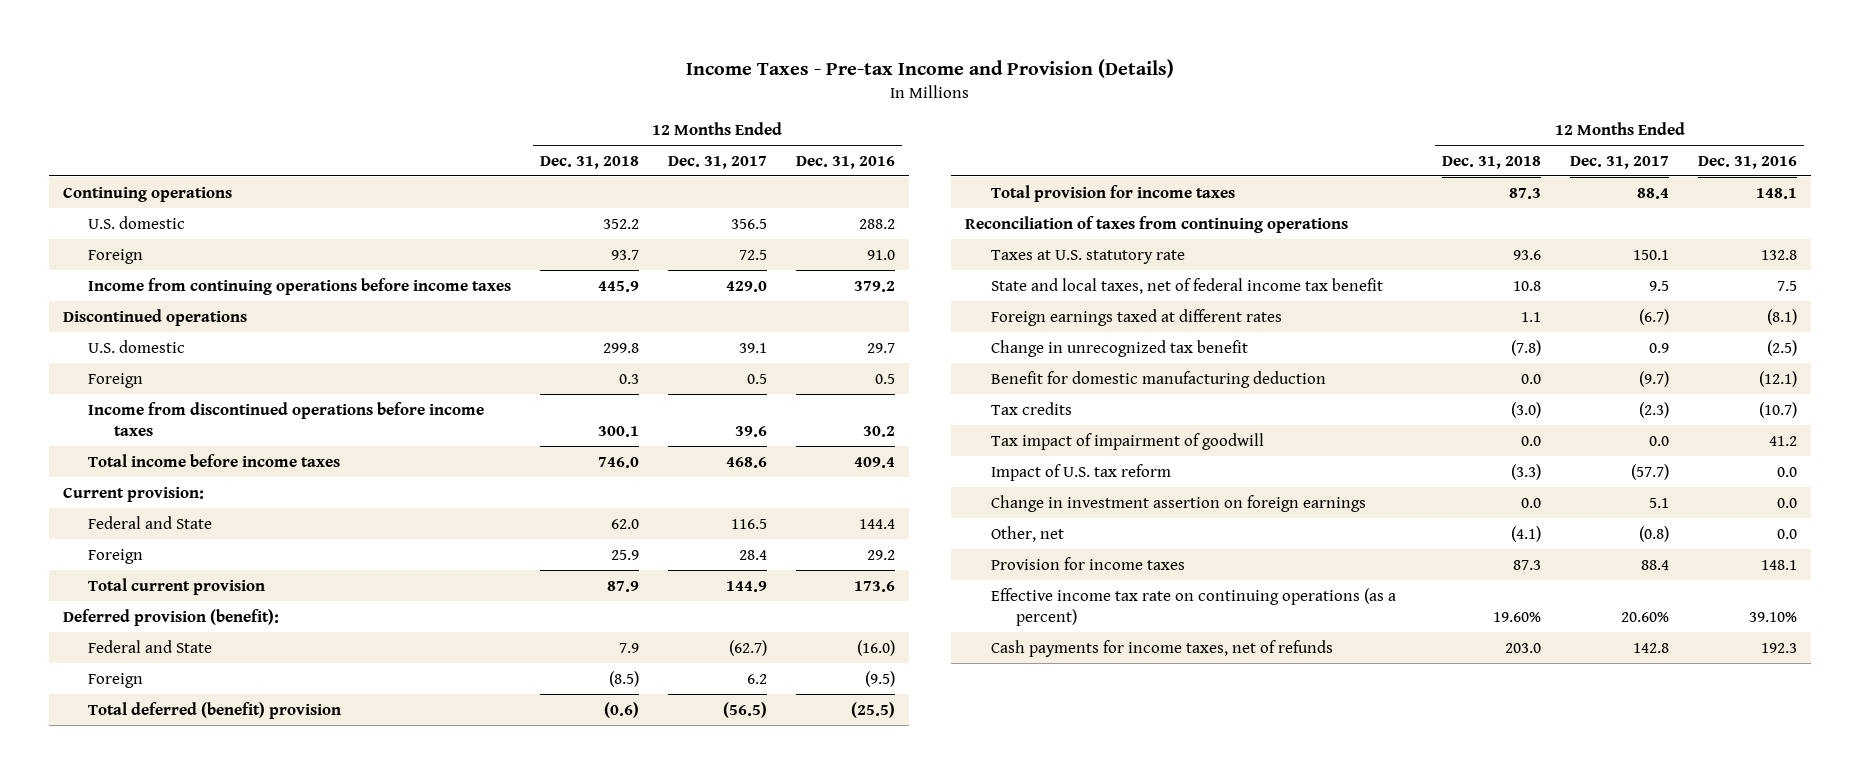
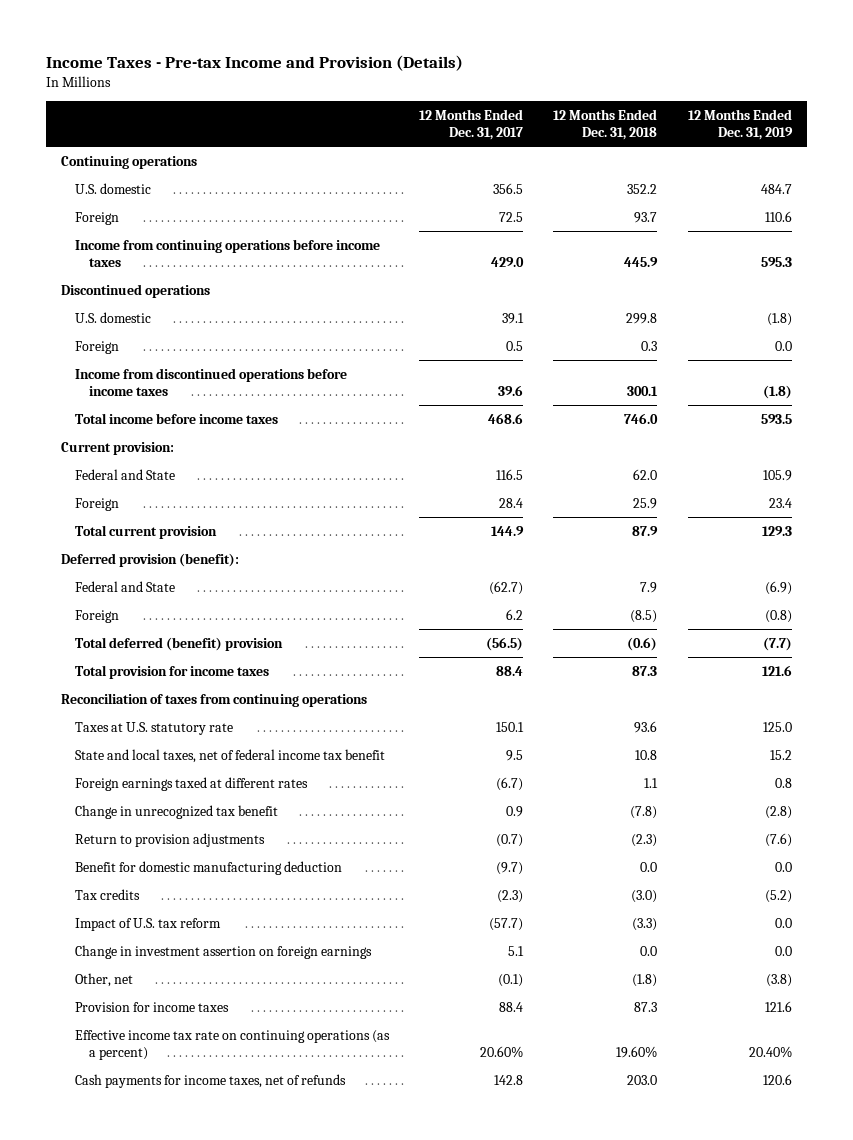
- | 12 Months Ended Dec. 31, 2018 | 12 Months Ended Dec. 31, 2017 | 12 Months Ended Dec. 31, 2016
+ | 12 Months Ended Dec. 31, 2017 | 12 Months Ended Dec. 31, 2018 | 12 Months Ended Dec. 31, 2019
+ Return to provision adjustments | (0.7) | (2.3) | (7.6)
- Tax impact of impairment of goodwill | 0.0 | 0.0 | 41.2
- Other, net | (4.1) | (0.8) | 0.0
+ Other, net | (0.1) | (1.8) | (3.8)

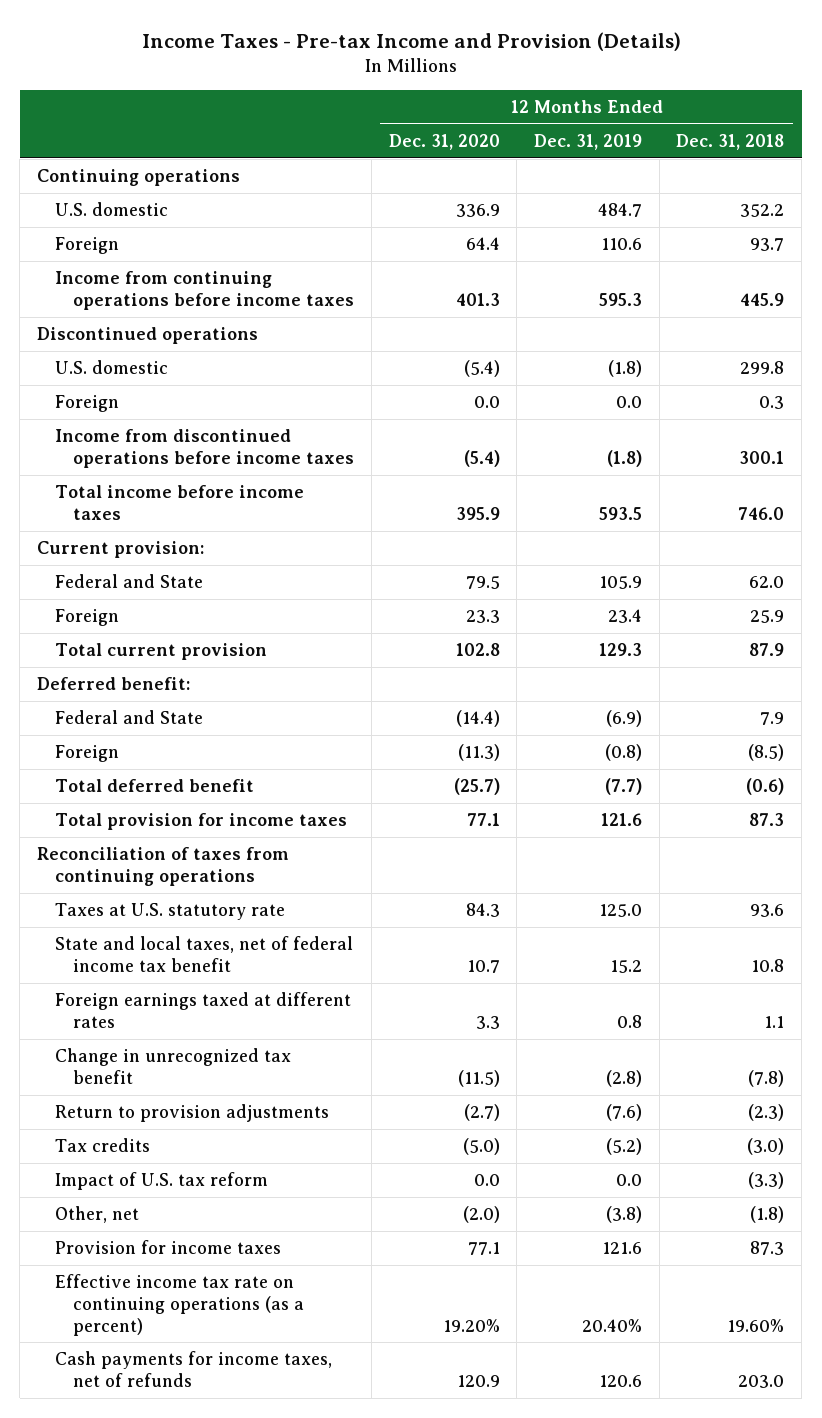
- | 12 Months Ended Dec. 31, 2017 | 12 Months Ended Dec. 31, 2018 | 12 Months Ended Dec. 31, 2019
+ | 12 Months Ended Dec. 31, 2020 | 12 Months Ended Dec. 31, 2019 | 12 Months Ended Dec. 31, 2018
- Deferred provision (benefit):
+ Deferred benefit:
- Total deferred (benefit) provision | (56.5) | (0.6) | (7.7)
+ Total deferred benefit | (25.7) | (7.7) | (0.6)
- Benefit for domestic manufacturing deduction | (9.7) | 0.0 | 0.0
- Change in investment assertion on foreign earnings | 5.1 | 0.0 | 0.0

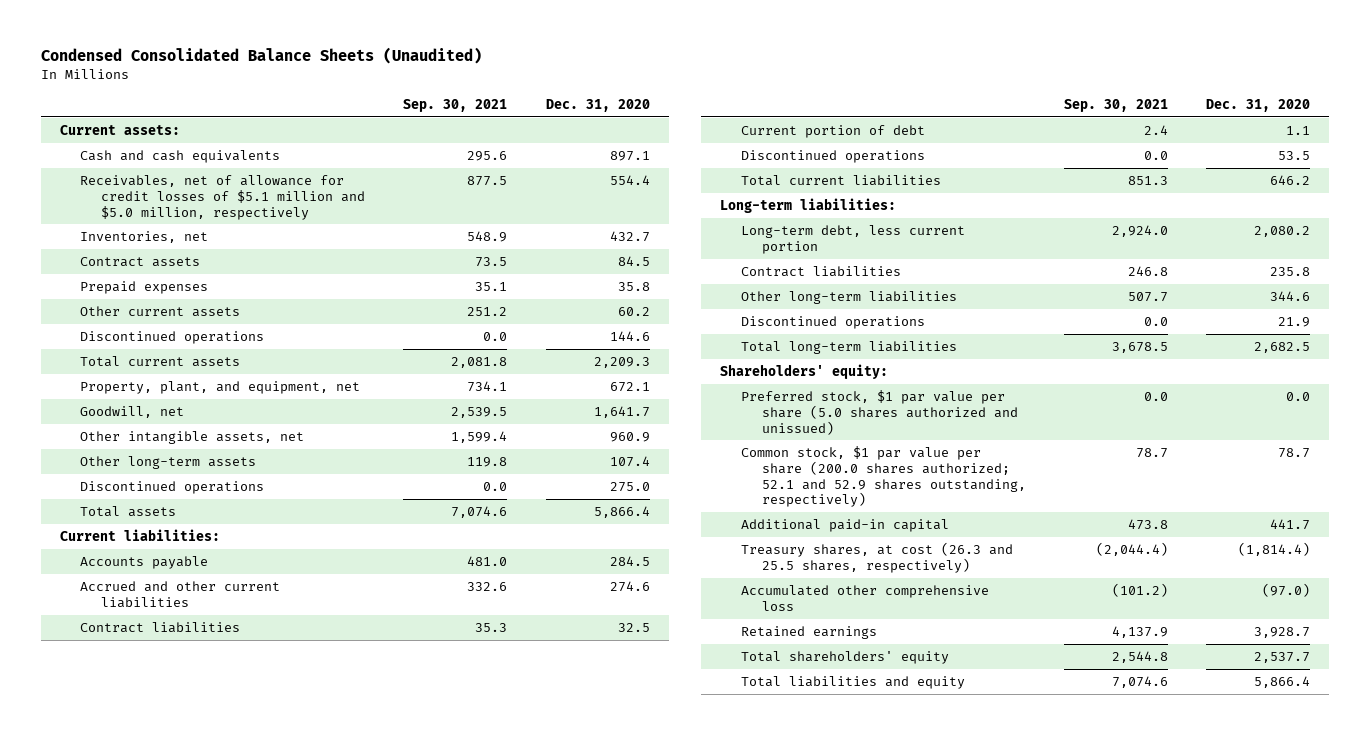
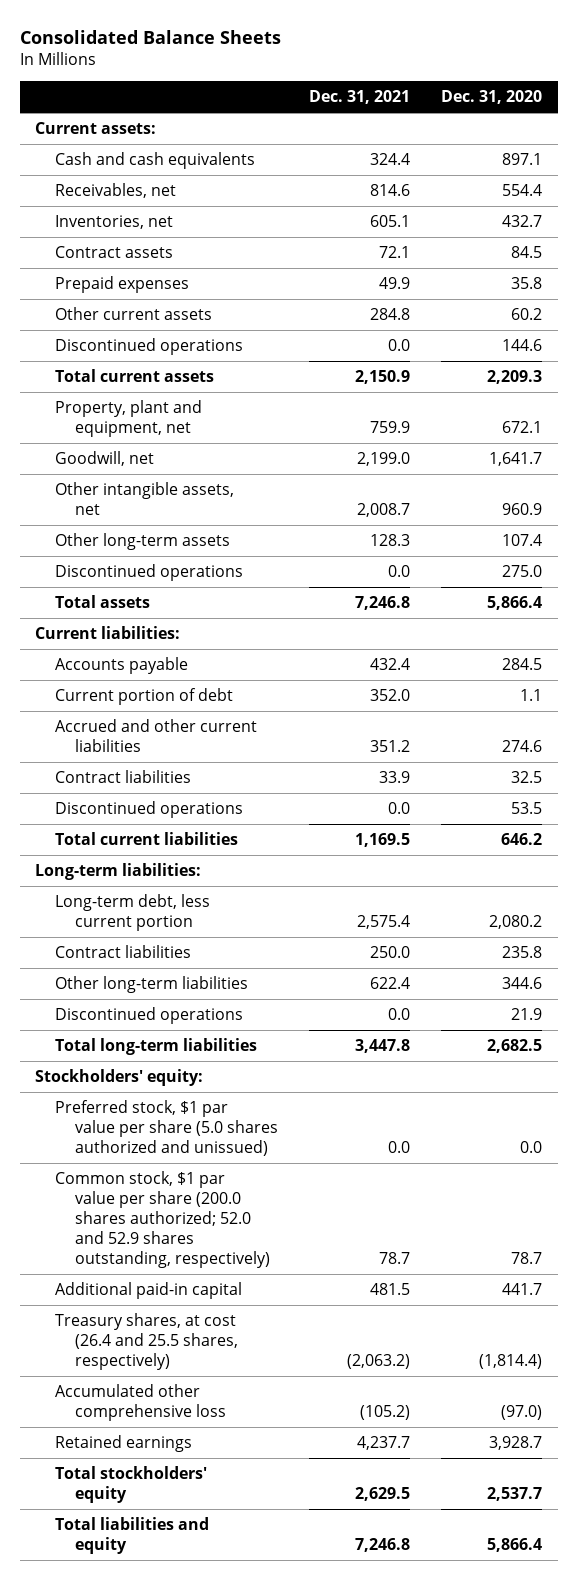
- Condensed Consolidated Balance Sheets (Unaudited)
+ Consolidated Balance Sheets
- | Sep. 30, 2021 | Dec. 31, 2020
+ | Dec. 31, 2021 | Dec. 31, 2020
- Receivables, net of allowance for credit losses of $5.1 million and $5.0 million, respectively | 877.5 | 554.4
+ Receivables, net | 814.6 | 554.4
- Property, plant, and equipment, net | 734.1 | 672.1
+ Property, plant and equipment, net | 759.9 | 672.1
moved up: Current portion of debt | 352.0 | 1.1
- Shareholders' equity:
+ Stockholders' equity:
- Common stock, $1 par value per share (200.0 shares authorized; 52.1 and 52.9 shares outstanding, respectively) | 78.7 | 78.7
+ Common stock, $1 par value per share (200.0 shares authorized; 52.0 and 52.9 shares outstanding, respectively) | 78.7 | 78.7
- Treasury shares, at cost (26.3 and 25.5 shares, respectively) | (2,044.4) | (1,814.4)
+ Treasury shares, at cost (26.4 and 25.5 shares, respectively) | (2,063.2) | (1,814.4)
- Total shareholders' equity | 2,544.8 | 2,537.7
+ Total stockholders' equity | 2,629.5 | 2,537.7

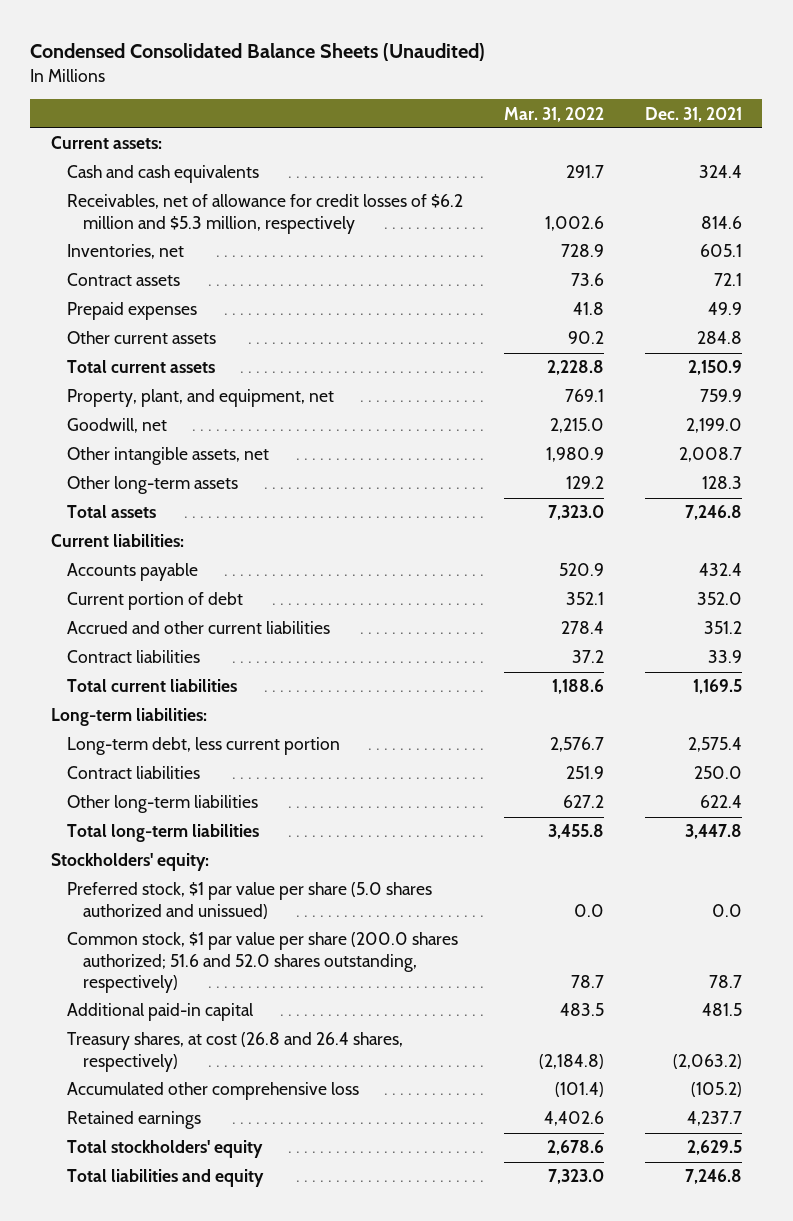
- Consolidated Balance Sheets
+ Condensed Consolidated Balance Sheets (Unaudited)
- | Dec. 31, 2021 | Dec. 31, 2020
+ | Mar. 31, 2022 | Dec. 31, 2021
- Receivables, net | 814.6 | 554.4
+ Receivables, net of allowance for credit losses of $6.2 million and $5.3 million, respectively | 1,002.6 | 814.6
- Discontinued operations | 0.0 | 144.6
- Property, plant and equipment, net | 759.9 | 672.1
+ Property, plant, and equipment, net | 769.1 | 759.9
- Discontinued operations | 0.0 | 275.0
- Discontinued operations | 0.0 | 53.5
- Discontinued operations | 0.0 | 21.9
- Common stock, $1 par value per share (200.0 shares authorized; 52.0 and 52.9 shares outstanding, respectively) | 78.7 | 78.7
+ Common stock, $1 par value per share (200.0 shares authorized; 51.6 and 52.0 shares outstanding, respectively) | 78.7 | 78.7
- Treasury shares, at cost (26.4 and 25.5 shares, respectively) | (2,063.2) | (1,814.4)
+ Treasury shares, at cost (26.8 and 26.4 shares, respectively) | (2,184.8) | (2,063.2)

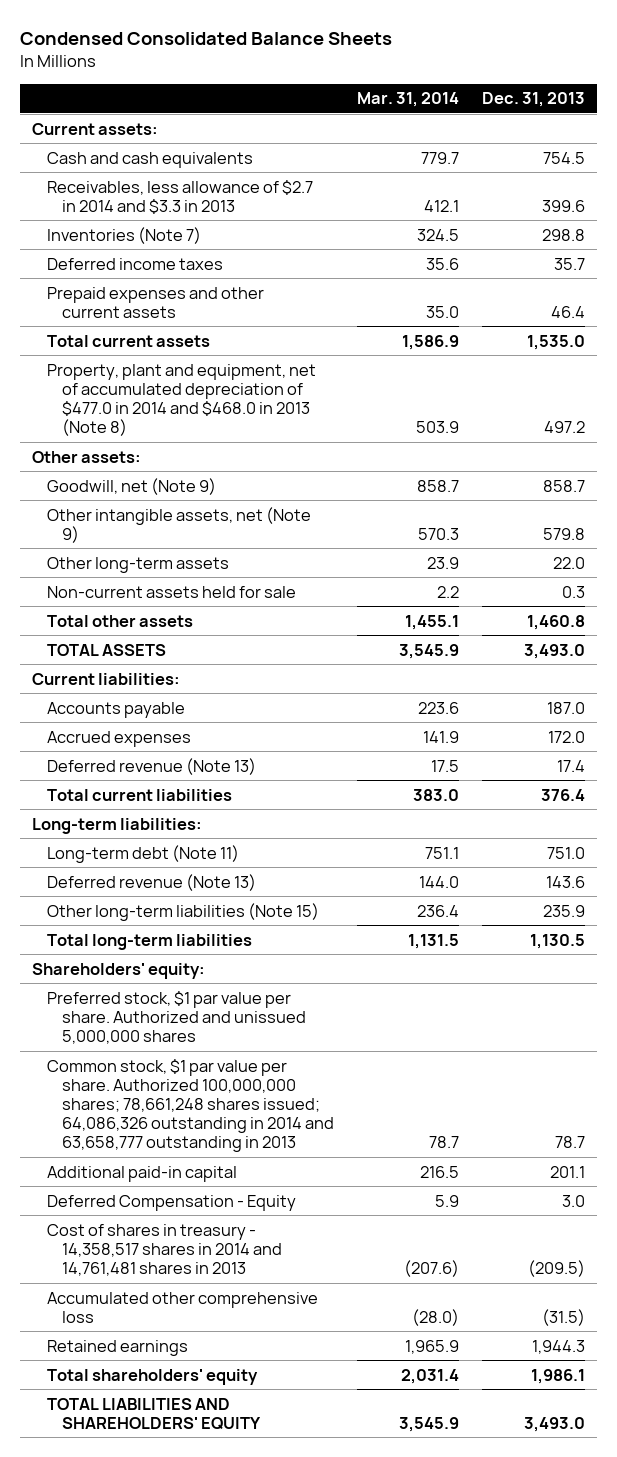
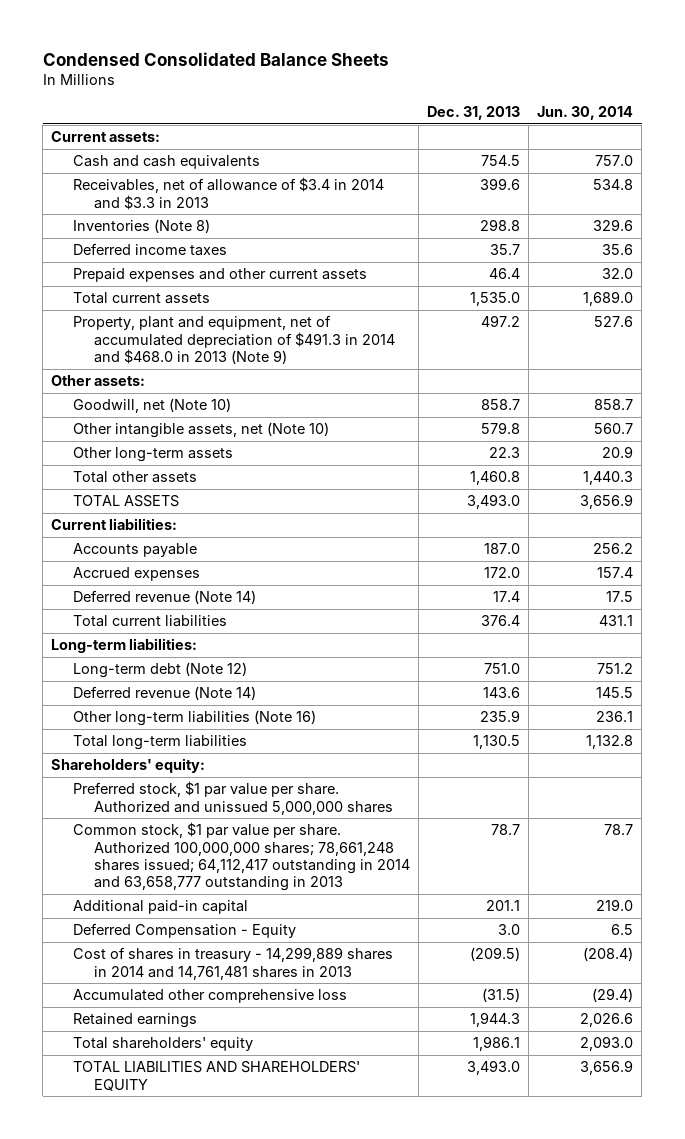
- | Mar. 31, 2014 | Dec. 31, 2013
+ | Dec. 31, 2013 | Jun. 30, 2014
- Receivables, less allowance of $2.7 in 2014 and $3.3 in 2013 | 412.1 | 399.6
- Inventories (Note 7) | 324.5 | 298.8
+ Receivables, net of allowance of $3.4 in 2014 and $3.3 in 2013 | 399.6 | 534.8
+ Inventories (Note 8) | 298.8 | 329.6
- Property, plant and equipment, net of accumulated depreciation of $477.0 in 2014 and $468.0 in 2013 (Note 8) | 503.9 | 497.2
+ Property, plant and equipment, net of accumulated depreciation of $491.3 in 2014 and $468.0 in 2013 (Note 9) | 497.2 | 527.6
- Goodwill, net (Note 9) | 858.7 | 858.7
- Other intangible assets, net (Note 9) | 570.3 | 579.8
- Other long-term assets | 23.9 | 22.0
- Non-current assets held for sale | 2.2 | 0.3
+ Goodwill, net (Note 10) | 858.7 | 858.7
+ Other intangible assets, net (Note 10) | 579.8 | 560.7
+ Other long-term assets | 22.3 | 20.9
- Deferred revenue (Note 13) | 17.5 | 17.4
+ Deferred revenue (Note 14) | 17.4 | 17.5
- Long-term debt (Note 11) | 751.1 | 751.0
- Deferred revenue (Note 13) | 144.0 | 143.6
- Other long-term liabilities (Note 15) | 236.4 | 235.9
+ Long-term debt (Note 12) | 751.0 | 751.2
+ Deferred revenue (Note 14) | 143.6 | 145.5
+ Other long-term liabilities (Note 16) | 235.9 | 236.1
- Common stock, $1 par value per share. Authorized 100,000,000 shares; 78,661,248 shares issued; 64,086,326 outstanding in 2014 and 63,658,777 outstanding in 2013 | 78.7 | 78.7
+ Common stock, $1 par value per share. Authorized 100,000,000 shares; 78,661,248 shares issued; 64,112,417 outstanding in 2014 and 63,658,777 outstanding in 2013 | 78.7 | 78.7
- Cost of shares in treasury - 14,358,517 shares in 2014 and 14,761,481 shares in 2013 | (207.6) | (209.5)
+ Cost of shares in treasury - 14,299,889 shares in 2014 and 14,761,481 shares in 2013 | (209.5) | (208.4)

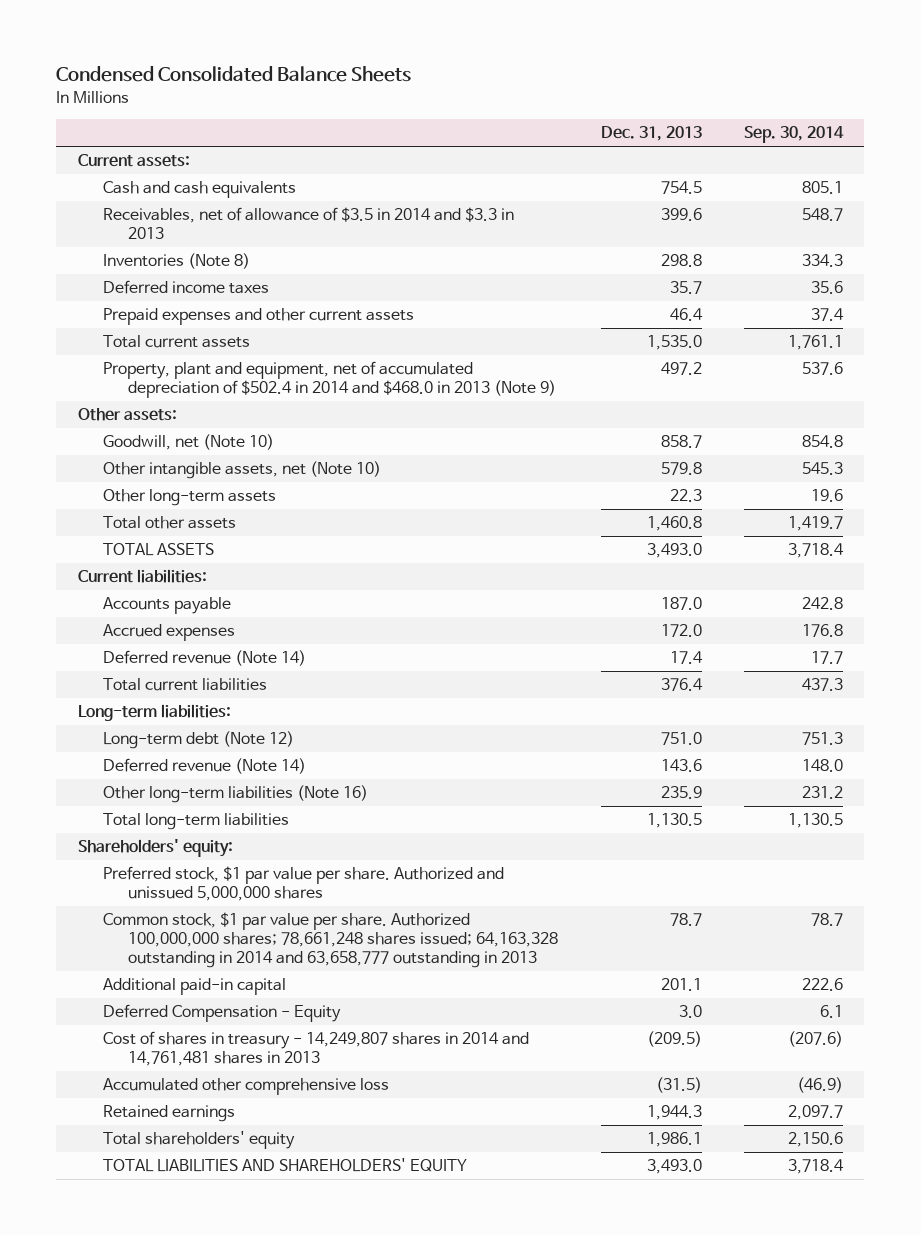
- | Dec. 31, 2013 | Jun. 30, 2014
+ | Dec. 31, 2013 | Sep. 30, 2014
- Receivables, net of allowance of $3.4 in 2014 and $3.3 in 2013 | 399.6 | 534.8
+ Receivables, net of allowance of $3.5 in 2014 and $3.3 in 2013 | 399.6 | 548.7
- Property, plant and equipment, net of accumulated depreciation of $491.3 in 2014 and $468.0 in 2013 (Note 9) | 497.2 | 527.6
+ Property, plant and equipment, net of accumulated depreciation of $502.4 in 2014 and $468.0 in 2013 (Note 9) | 497.2 | 537.6
- Common stock, $1 par value per share. Authorized 100,000,000 shares; 78,661,248 shares issued; 64,112,417 outstanding in 2014 and 63,658,777 outstanding in 2013 | 78.7 | 78.7
+ Common stock, $1 par value per share. Authorized 100,000,000 shares; 78,661,248 shares issued; 64,163,328 outstanding in 2014 and 63,658,777 outstanding in 2013 | 78.7 | 78.7
- Cost of shares in treasury - 14,299,889 shares in 2014 and 14,761,481 shares in 2013 | (209.5) | (208.4)
+ Cost of shares in treasury - 14,249,807 shares in 2014 and 14,761,481 shares in 2013 | (209.5) | (207.6)

